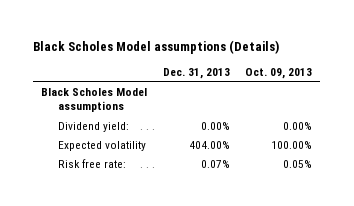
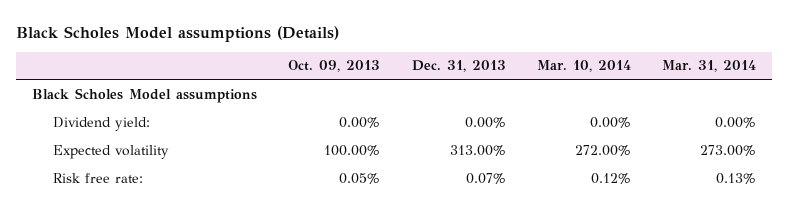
- | Dec. 31, 2013 | Oct. 09, 2013
+ | Oct. 09, 2013 | Dec. 31, 2013 | Mar. 10, 2014 | Mar. 31, 2014
- Expected volatility | 404.00% | 100.00%
+ Expected volatility | 100.00% | 313.00% | 272.00% | 273.00%

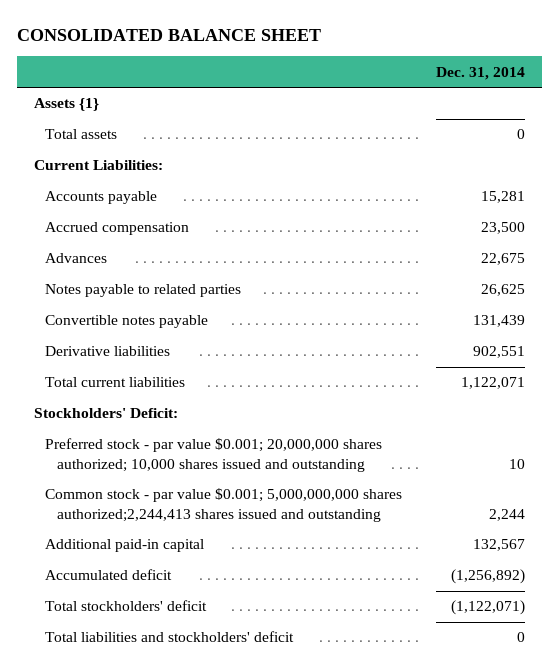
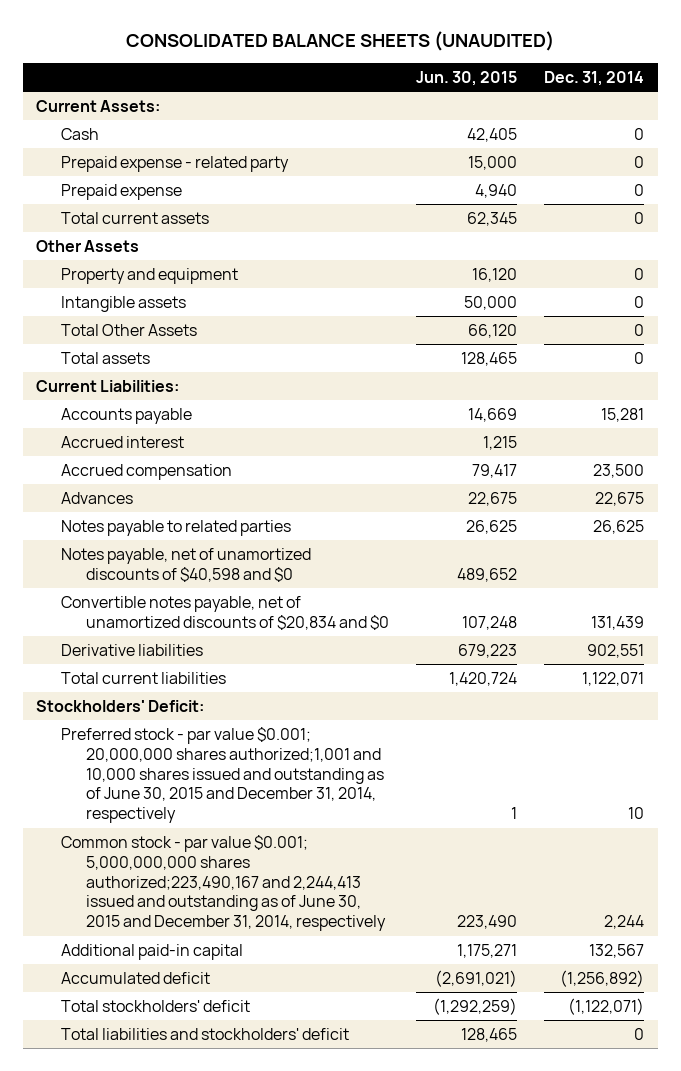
- CONSOLIDATED BALANCE SHEET
+ CONSOLIDATED BALANCE SHEETS (UNAUDITED)
- | Dec. 31, 2014
+ | Jun. 30, 2015 | Dec. 31, 2014
- Assets {1}
+ Current Assets:
+ Cash | 42,405 | 0
+ Prepaid expense - related party | 15,000 | 0
+ Prepaid expense | 4,940 | 0
+ Total current assets | 62,345 | 0
+ Other Assets
+ Property and equipment | 16,120 | 0
+ Intangible assets | 50,000 | 0
+ Total Other Assets | 66,120 | 0
+ Accrued interest | 1,215 |
- Convertible notes payable | 131,439
+ Notes payable, net of unamortized discounts of $40,598 and $0 | 489,652 |
+ Convertible notes payable, net of unamortized discounts of $20,834 and $0 | 107,248 | 131,439
- Preferred stock - par value $0.001; 20,000,000 shares authorized; 10,000 shares issued and outstanding | 10
- Common stock - par value $0.001; 5,000,000,000 shares authorized;2,244,413 shares issued and outstanding | 2,244
+ Preferred stock - par value $0.001; 20,000,000 shares authorized;1,001 and 10,000 shares issued and outstanding as of June 30, 2015 and December 31, 2014, respectively | 1 | 10
+ Common stock - par value $0.001; 5,000,000,000 shares authorized;223,490,167 and 2,244,413 issued and outstanding as of June 30, 2015 and December 31, 2014, respectively | 223,490 | 2,244

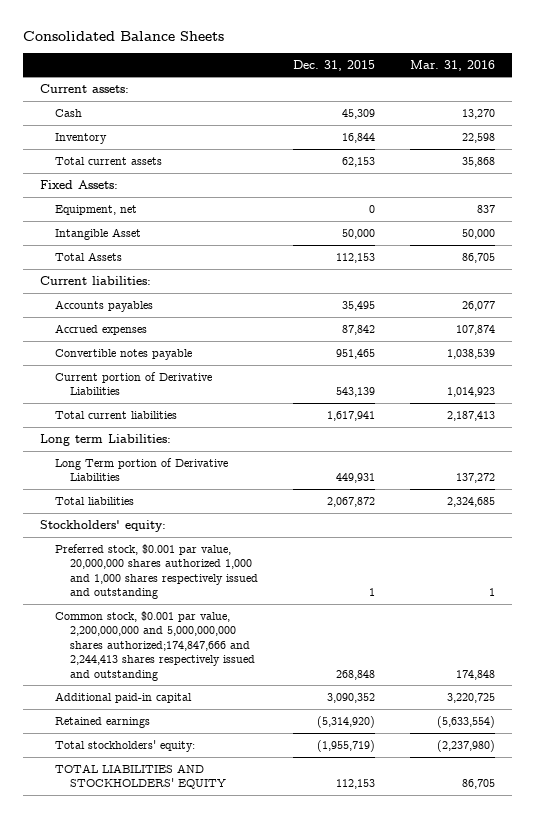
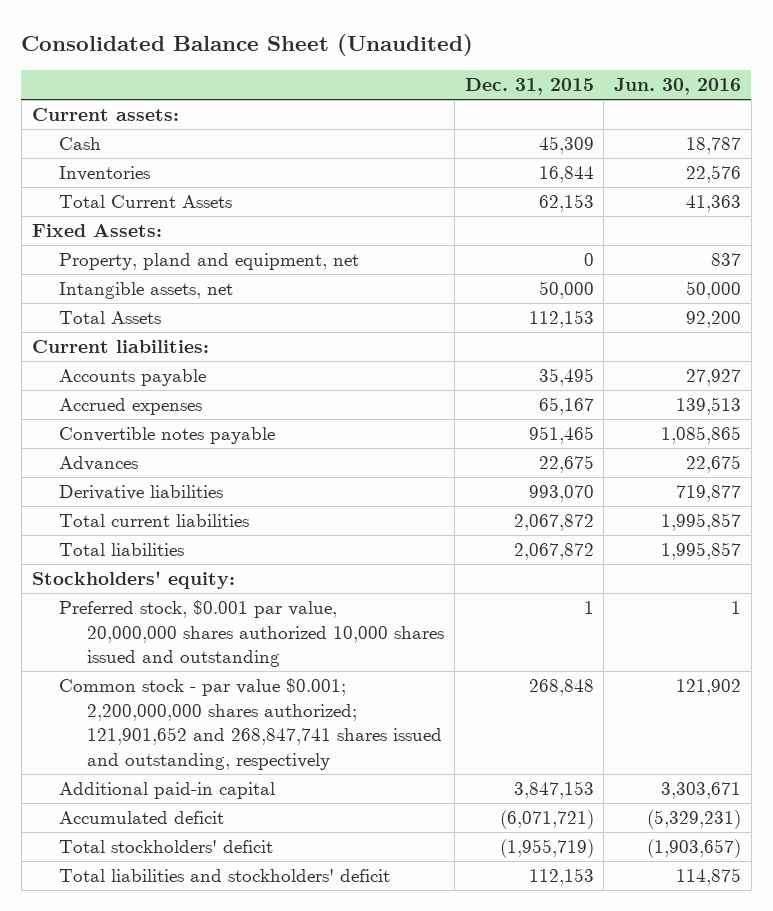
- Consolidated Balance Sheets
+ Consolidated Balance Sheet (Unaudited)
- | Dec. 31, 2015 | Mar. 31, 2016
+ | Dec. 31, 2015 | Jun. 30, 2016
- Inventory | 16,844 | 22,598
- Total current assets | 62,153 | 35,868
+ Inventories | 16,844 | 22,576
+ Total Current Assets | 62,153 | 41,363
- Equipment, net | 0 | 837
- Intangible Asset | 50,000 | 50,000
+ Property, pland and equipment, net | 0 | 837
+ Intangible assets, net | 50,000 | 50,000
- Accounts payables | 35,495 | 26,077
- Accrued expenses | 87,842 | 107,874
+ Accounts payable | 35,495 | 27,927
+ Accrued expenses | 65,167 | 139,513
- Current portion of Derivative Liabilities | 543,139 | 1,014,923
- Total current liabilities | 1,617,941 | 2,187,413
- Long term Liabilities:
- Long Term portion of Derivative Liabilities | 449,931 | 137,272
+ Advances | 22,675 | 22,675
+ Derivative liabilities | 993,070 | 719,877
+ Total current liabilities | 2,067,872 | 1,995,857
- Preferred stock, $0.001 par value, 20,000,000 shares authorized 1,000 and 1,000 shares respectively issued and outstanding | 1 | 1
- Common stock, $0.001 par value, 2,200,000,000 and 5,000,000,000 shares authorized;174,847,666 and 2,244,413 shares respectively issued and outstanding | 268,848 | 174,848
- Additional paid-in capital | 3,090,352 | 3,220,725
- Retained earnings | (5,314,920) | (5,633,554)
- Total stockholders' equity: | (1,955,719) | (2,237,980)
- TOTAL LIABILITIES AND STOCKHOLDERS' EQUITY | 112,153 | 86,705
+ Preferred stock, $0.001 par value, 20,000,000 shares authorized 10,000 shares issued and outstanding | 1 | 1
+ Common stock - par value $0.001; 2,200,000,000 shares authorized; 121,901,652 and 268,847,741 shares issued and outstanding, respectively | 268,848 | 121,902
+ Additional paid-in capital | 3,847,153 | 3,303,671
+ Accumulated deficit | (6,071,721) | (5,329,231)
+ Total stockholders' deficit | (1,955,719) | (1,903,657)
+ Total liabilities and stockholders' deficit | 112,153 | 114,875

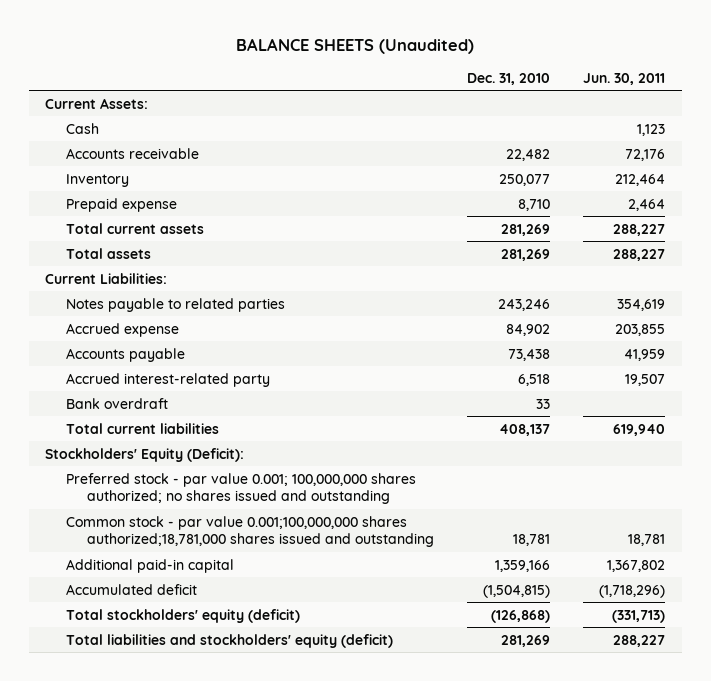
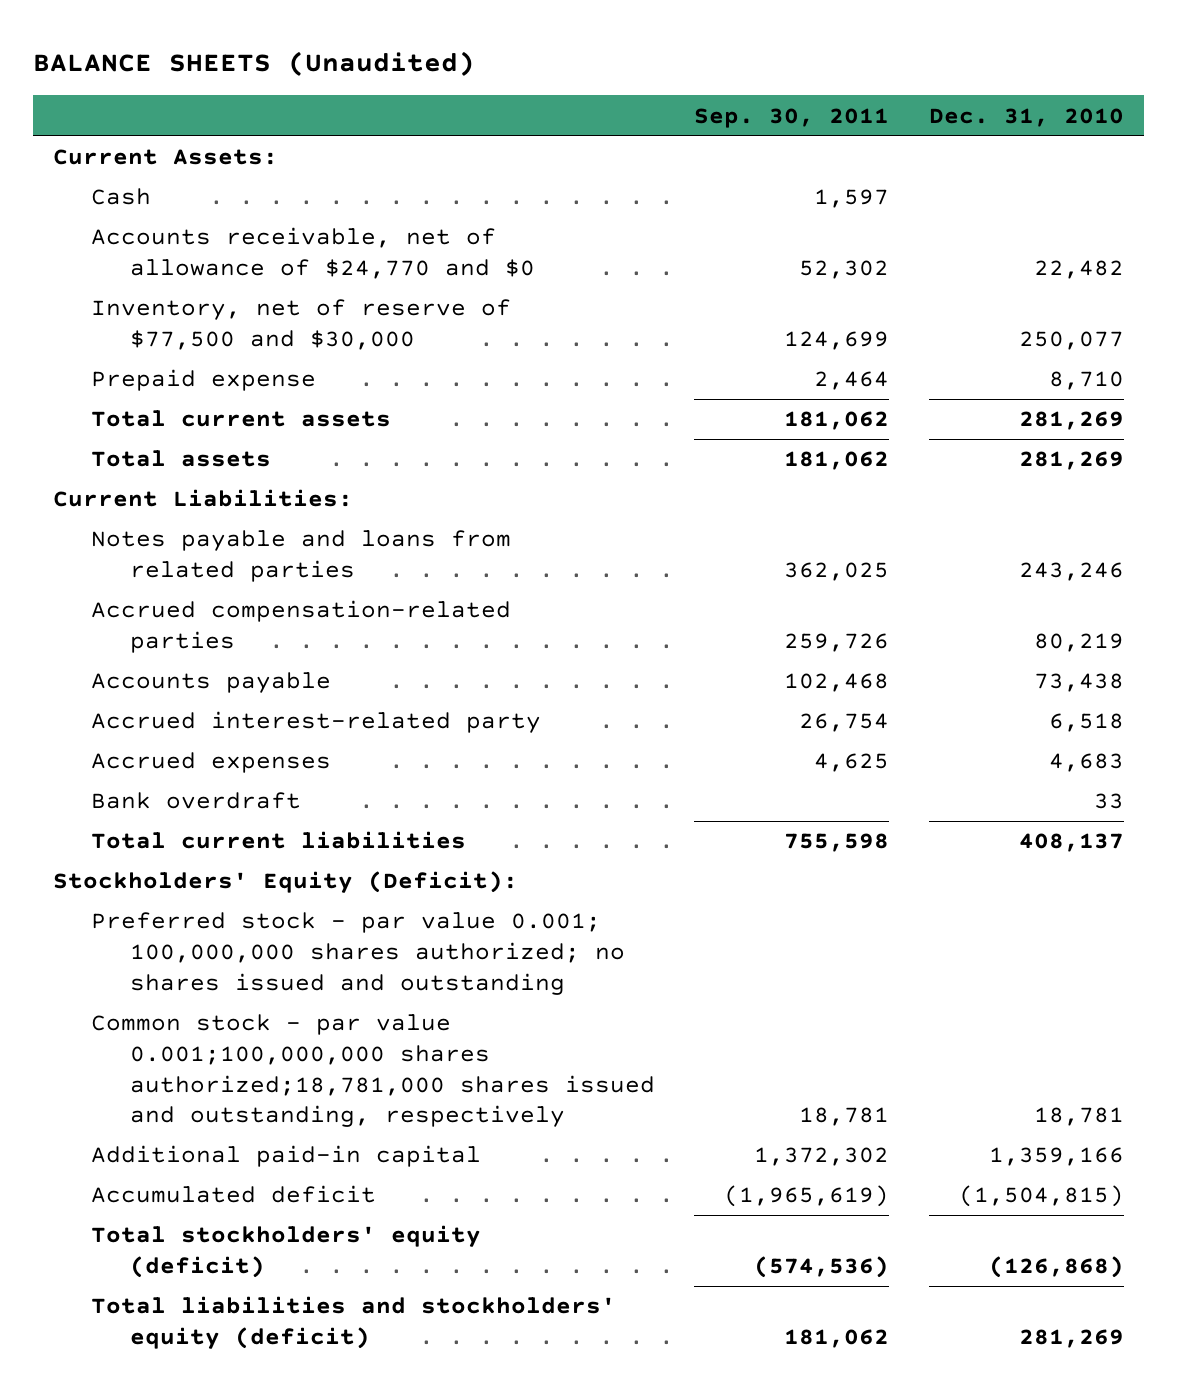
- | Dec. 31, 2010 | Jun. 30, 2011
+ | Sep. 30, 2011 | Dec. 31, 2010
- Accounts receivable | 22,482 | 72,176
- Inventory | 250,077 | 212,464
+ Accounts receivable, net of allowance of $24,770 and $0 | 52,302 | 22,482
+ Inventory, net of reserve of $77,500 and $30,000 | 124,699 | 250,077
- Notes payable to related parties | 243,246 | 354,619
- Accrued expense | 84,902 | 203,855
+ Notes payable and loans from related parties | 362,025 | 243,246
+ Accrued compensation-related parties | 259,726 | 80,219
+ Accrued expenses | 4,625 | 4,683
- Common stock - par value 0.001;100,000,000 shares authorized;18,781,000 shares issued and outstanding | 18,781 | 18,781
+ Common stock - par value 0.001;100,000,000 shares authorized;18,781,000 shares issued and outstanding, respectively | 18,781 | 18,781

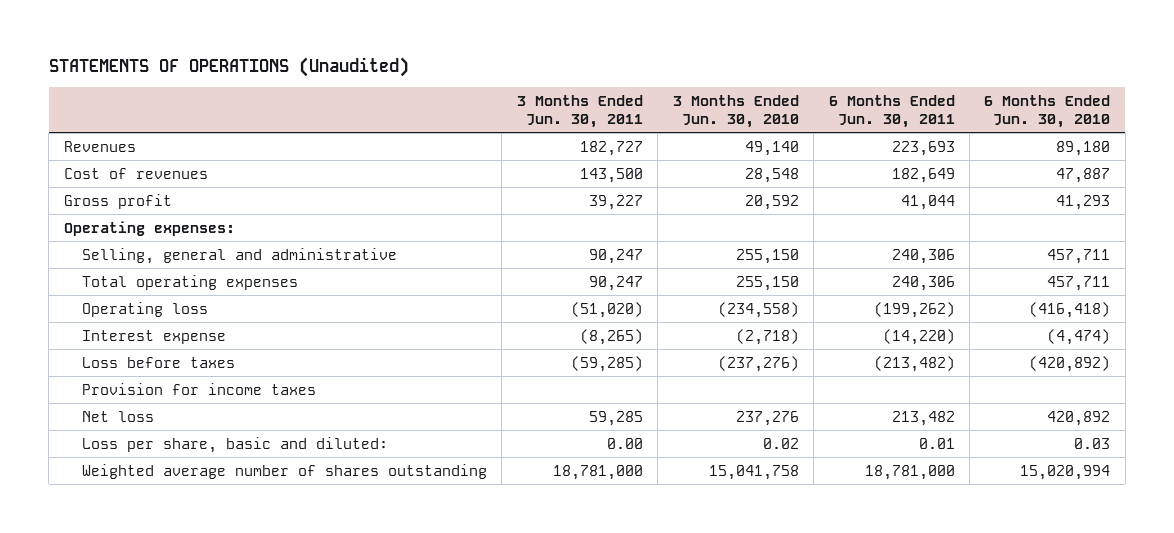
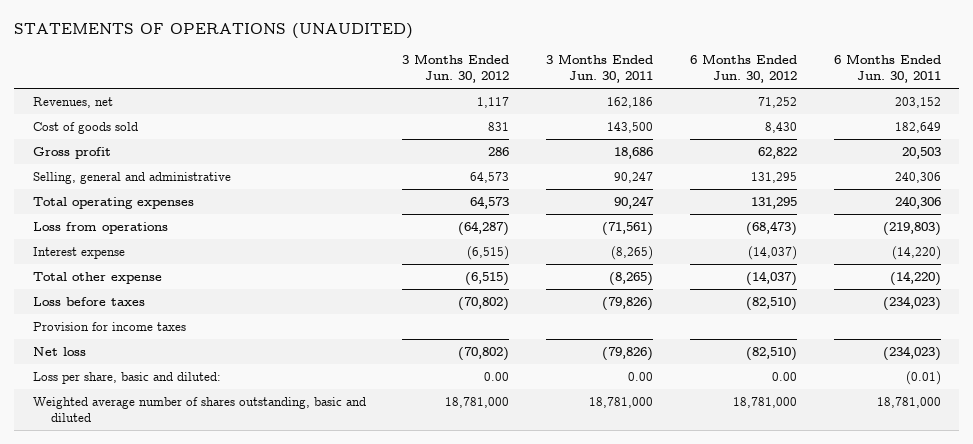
- STATEMENTS OF OPERATIONS (Unaudited)
+ STATEMENTS OF OPERATIONS (UNAUDITED)
- | 3 Months Ended Jun. 30, 2011 | 3 Months Ended Jun. 30, 2010 | 6 Months Ended Jun. 30, 2011 | 6 Months Ended Jun. 30, 2010
+ | 3 Months Ended Jun. 30, 2012 | 3 Months Ended Jun. 30, 2011 | 6 Months Ended Jun. 30, 2012 | 6 Months Ended Jun. 30, 2011
- Revenues | 182,727 | 49,140 | 223,693 | 89,180
- Cost of revenues | 143,500 | 28,548 | 182,649 | 47,887
- Gross profit | 39,227 | 20,592 | 41,044 | 41,293
- Operating expenses:
+ Revenues, net | 1,117 | 162,186 | 71,252 | 203,152
+ Cost of goods sold | 831 | 143,500 | 8,430 | 182,649
+ Gross profit | 286 | 18,686 | 62,822 | 20,503
- Operating loss | (51,020) | (234,558) | (199,262) | (416,418)
+ Loss from operations | (64,287) | (71,561) | (68,473) | (219,803)
- Loss before taxes | (59,285) | (237,276) | (213,482) | (420,892)
+ Total other expense | (6,515) | (8,265) | (14,037) | (14,220)
+ Loss before taxes | (70,802) | (79,826) | (82,510) | (234,023)
- Net loss | 59,285 | 237,276 | 213,482 | 420,892
- Loss per share, basic and diluted: | 0.00 | 0.02 | 0.01 | 0.03
- Weighted average number of shares outstanding | 18,781,000 | 15,041,758 | 18,781,000 | 15,020,994
+ Net loss | (70,802) | (79,826) | (82,510) | (234,023)
+ Loss per share, basic and diluted: | 0.00 | 0.00 | 0.00 | (0.01)
+ Weighted average number of shares outstanding, basic and diluted | 18,781,000 | 18,781,000 | 18,781,000 | 18,781,000

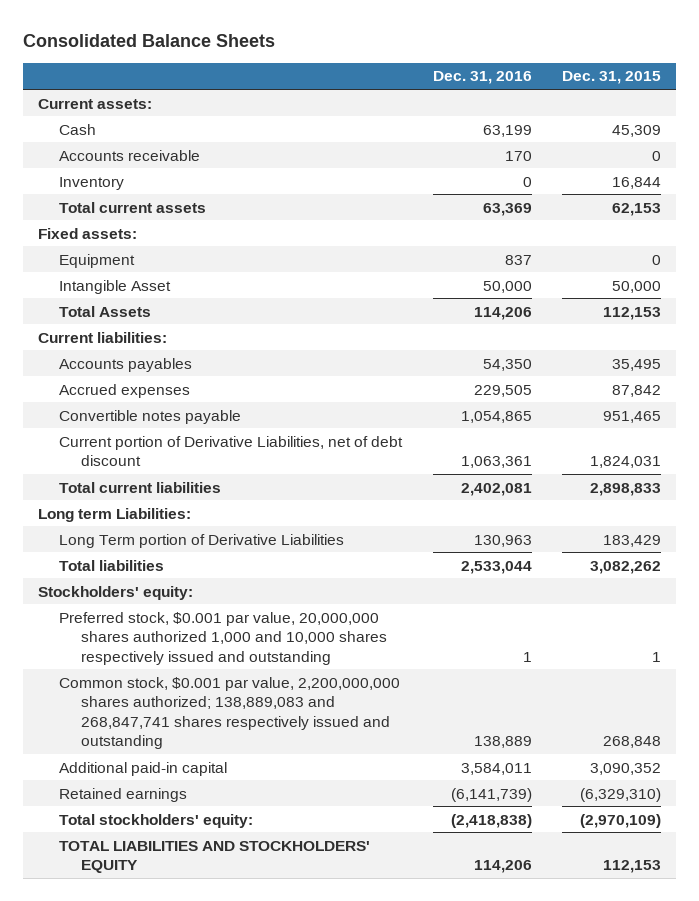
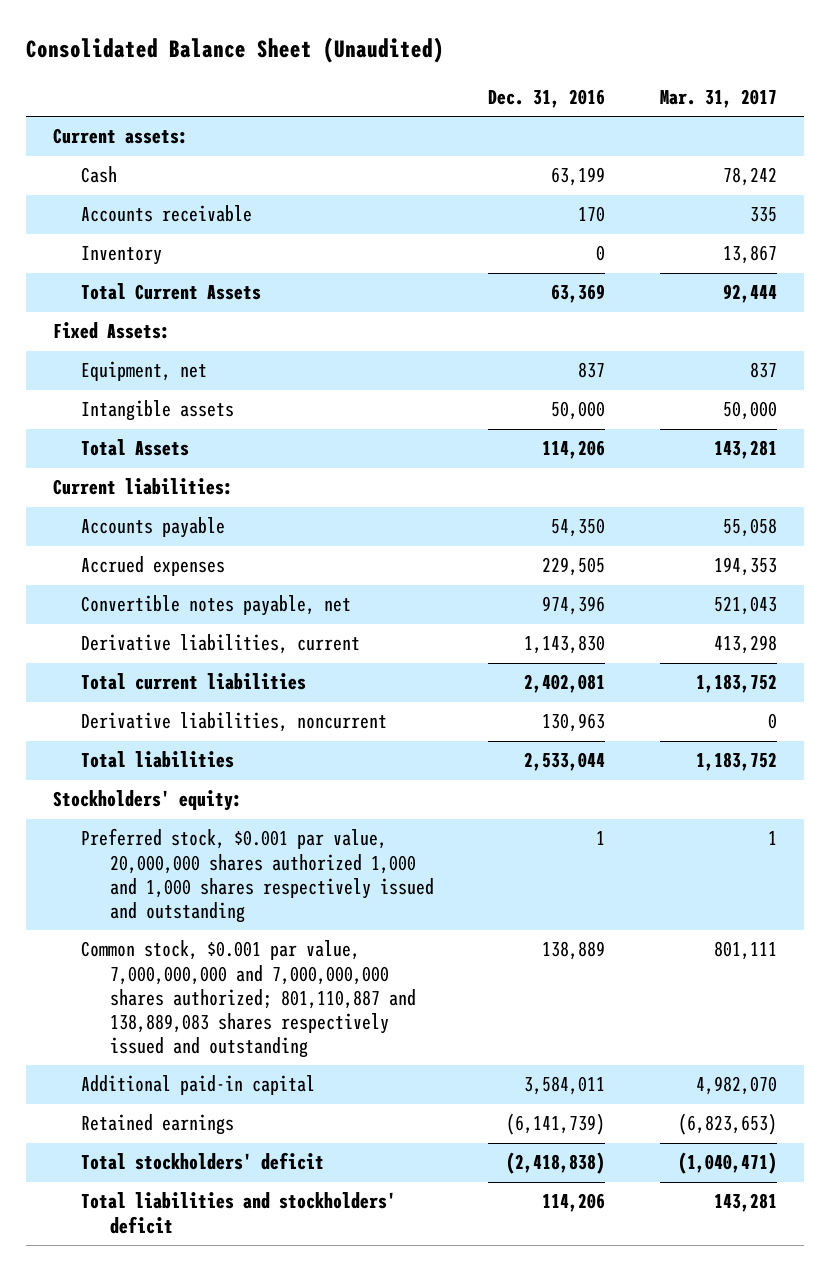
- Consolidated Balance Sheets
+ Consolidated Balance Sheet (Unaudited)
- | Dec. 31, 2016 | Dec. 31, 2015
+ | Dec. 31, 2016 | Mar. 31, 2017
- Total current assets | 63,369 | 62,153
- Fixed assets:
- Equipment | 837 | 0
- Intangible Asset | 50,000 | 50,000
+ Total Current Assets | 63,369 | 92,444
+ Fixed Assets:
+ Equipment, net | 837 | 837
+ Intangible assets | 50,000 | 50,000
- Accounts payables | 54,350 | 35,495
+ Accounts payable | 54,350 | 55,058
- Convertible notes payable | 1,054,865 | 951,465
- Current portion of Derivative Liabilities, net of debt discount | 1,063,361 | 1,824,031
+ Convertible notes payable, net | 974,396 | 521,043
+ Derivative liabilities, current | 1,143,830 | 413,298
- Long term Liabilities:
- Long Term portion of Derivative Liabilities | 130,963 | 183,429
+ Derivative liabilities, noncurrent | 130,963 | 0
- Preferred stock, $0.001 par value, 20,000,000 shares authorized 1,000 and 10,000 shares respectively issued and outstanding | 1 | 1
- Common stock, $0.001 par value, 2,200,000,000 shares authorized; 138,889,083 and 268,847,741 shares respectively issued and outstanding | 138,889 | 268,848
+ Preferred stock, $0.001 par value, 20,000,000 shares authorized 1,000 and 1,000 shares respectively issued and outstanding | 1 | 1
+ Common stock, $0.001 par value, 7,000,000,000 and 7,000,000,000 shares authorized; 801,110,887 and 138,889,083 shares respectively issued and outstanding | 138,889 | 801,111
- Total stockholders' equity: | (2,418,838) | (2,970,109)
- TOTAL LIABILITIES AND STOCKHOLDERS' EQUITY | 114,206 | 112,153
+ Total stockholders' deficit | (2,418,838) | (1,040,471)
+ Total liabilities and stockholders' deficit | 114,206 | 143,281

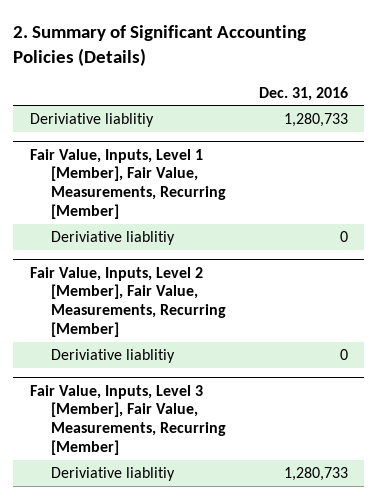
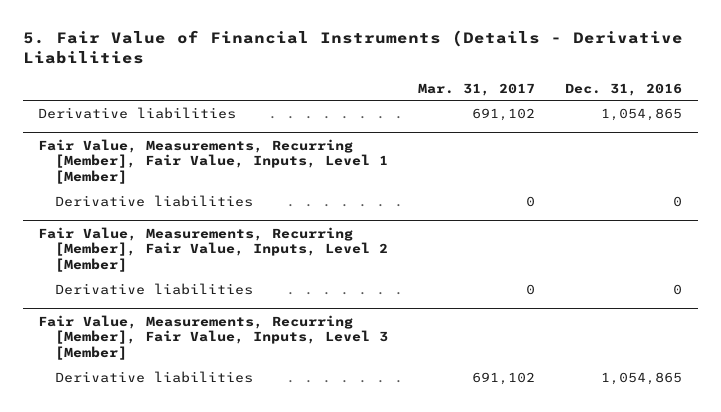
- 2. Summary of Significant Accounting Policies (Details)
+ 5. Fair Value of Financial Instruments (Details - Derivative Liabilities
- | Dec. 31, 2016
+ | Mar. 31, 2017 | Dec. 31, 2016
- Deriviative liablitiy | 1,280,733
- Fair Value, Inputs, Level 1 [Member], Fair Value, Measurements, Recurring [Member]
- Deriviative liablitiy | 0
- Fair Value, Inputs, Level 2 [Member], Fair Value, Measurements, Recurring [Member]
- Deriviative liablitiy | 0
- Fair Value, Inputs, Level 3 [Member], Fair Value, Measurements, Recurring [Member]
- Deriviative liablitiy | 1,280,733
+ Derivative liabilities | 691,102 | 1,054,865
+ Fair Value, Measurements, Recurring [Member], Fair Value, Inputs, Level 1 [Member]
+ Derivative liabilities | 0 | 0
+ Fair Value, Measurements, Recurring [Member], Fair Value, Inputs, Level 2 [Member]
+ Derivative liabilities | 0 | 0
+ Fair Value, Measurements, Recurring [Member], Fair Value, Inputs, Level 3 [Member]
+ Derivative liabilities | 691,102 | 1,054,865

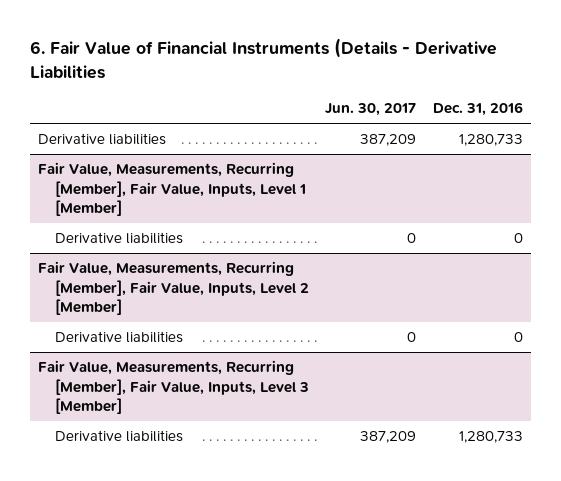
- 5. Fair Value of Financial Instruments (Details - Derivative Liabilities
+ 6. Fair Value of Financial Instruments (Details - Derivative Liabilities
- | Mar. 31, 2017 | Dec. 31, 2016
+ | Jun. 30, 2017 | Dec. 31, 2016
- Derivative liabilities | 691,102 | 1,054,865
+ Derivative liabilities | 387,209 | 1,280,733
@ Fair Value, Measurements, Recurring [Member], Fair Value, Inputs, Level 3 [Member]
- Derivative liabilities | 691,102 | 1,054,865
+ Derivative liabilities | 387,209 | 1,280,733

